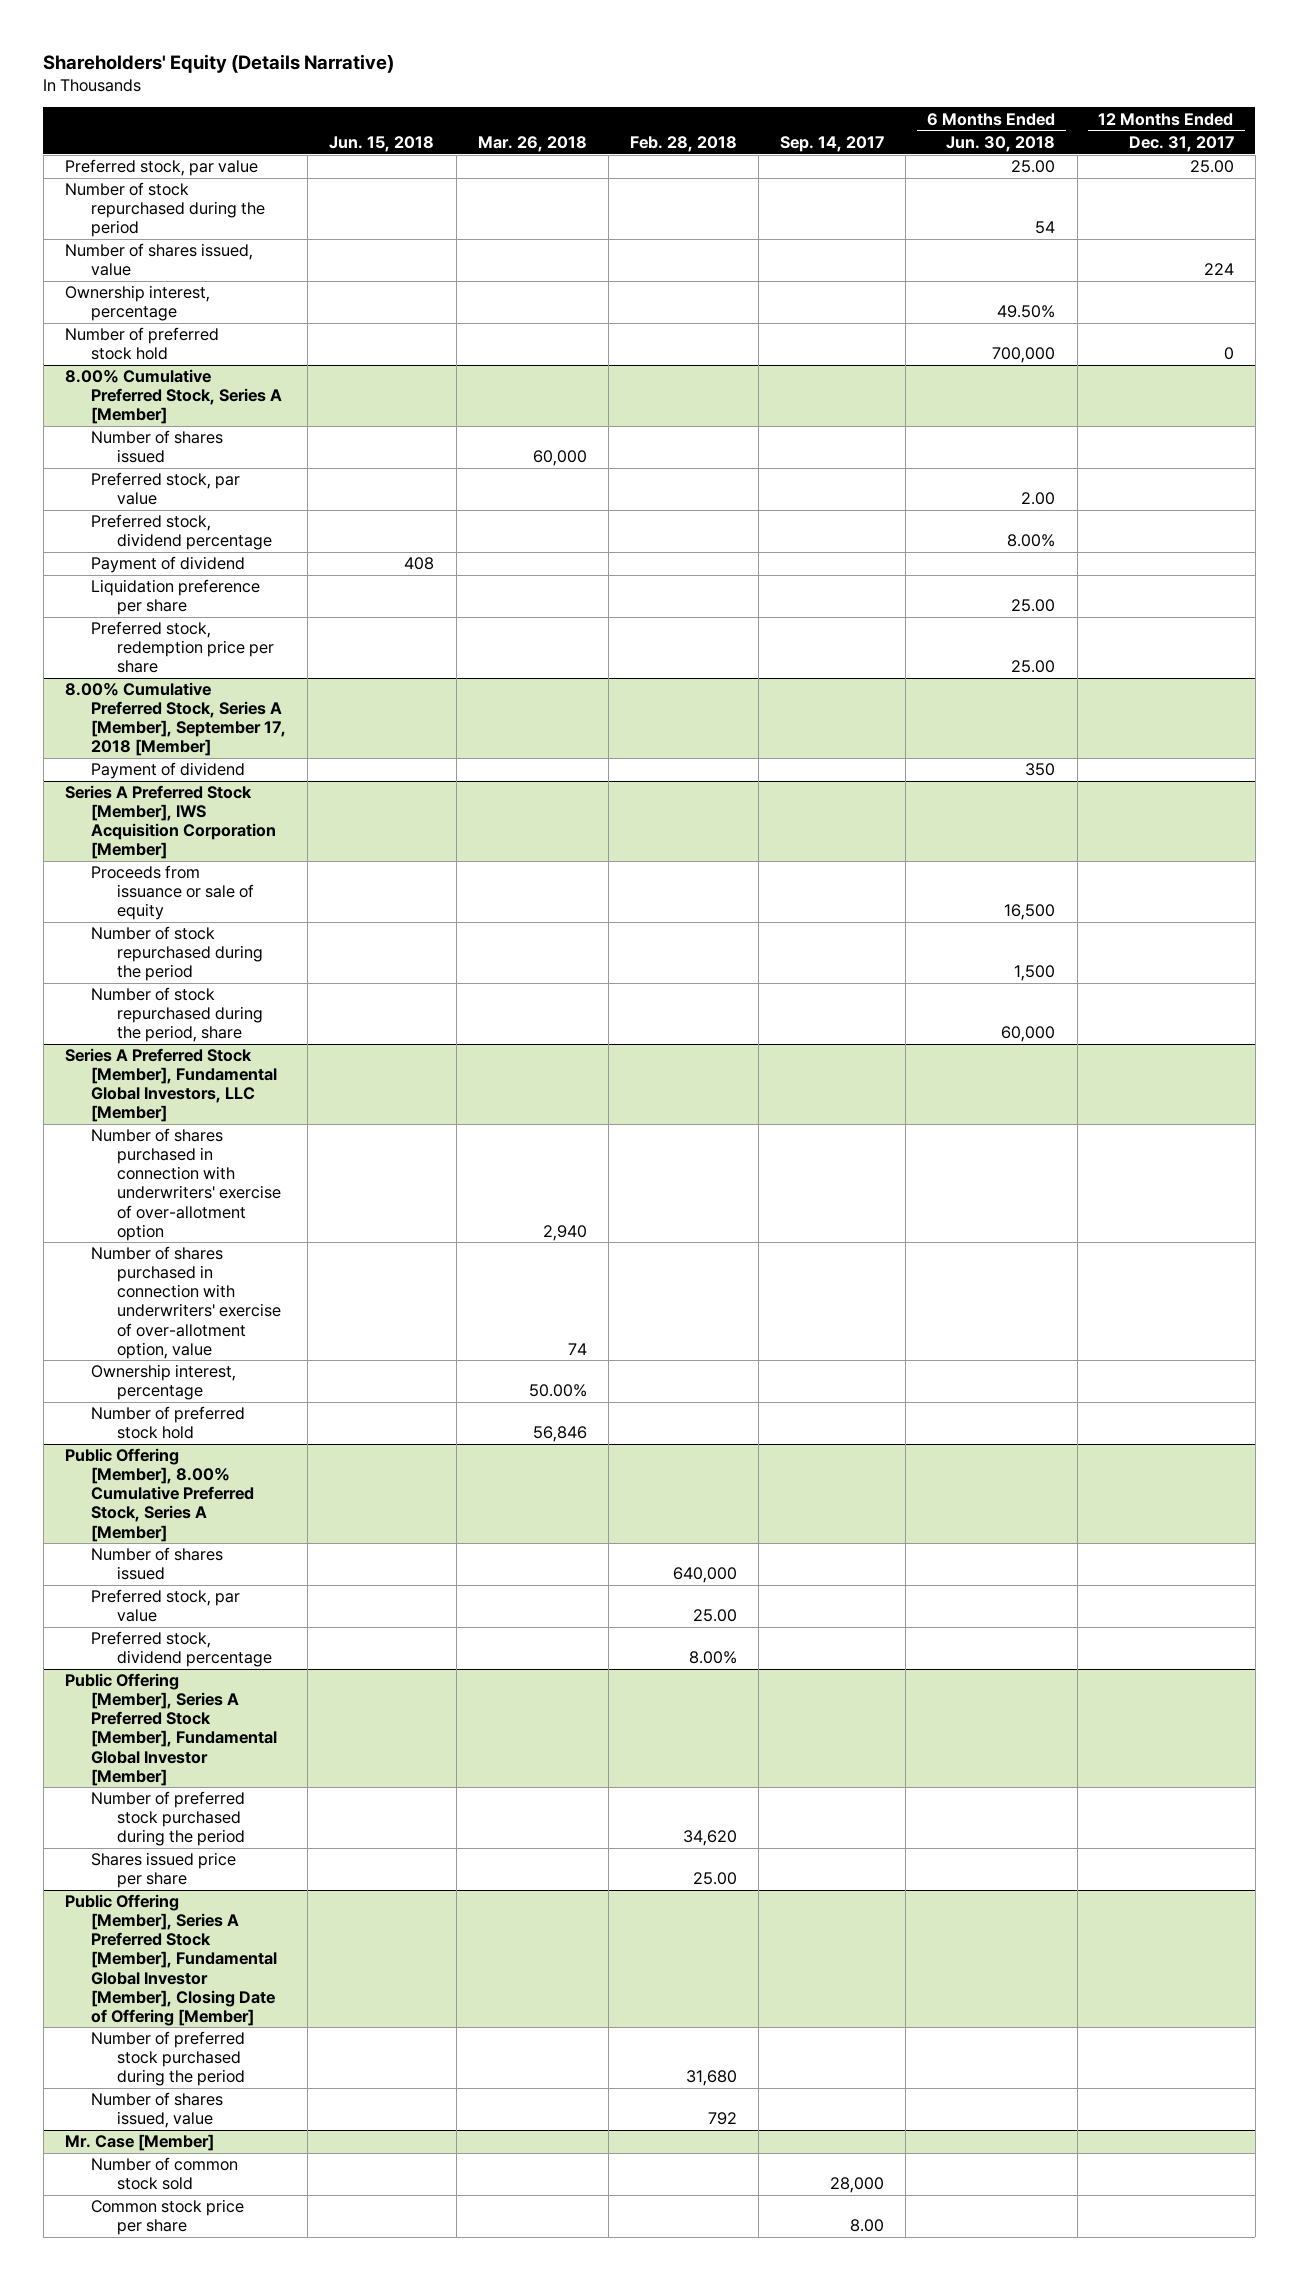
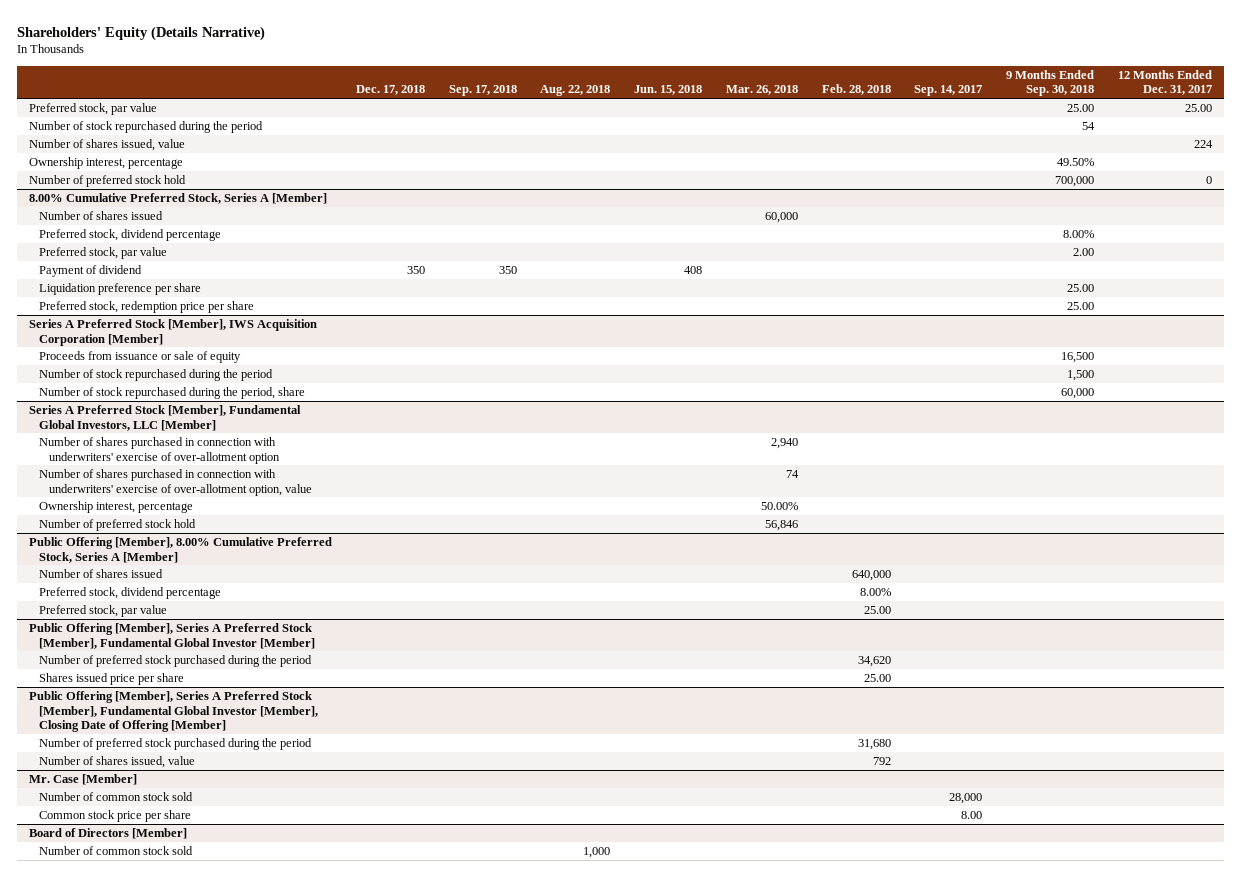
- | Jun. 15, 2018 | Mar. 26, 2018 | Feb. 28, 2018 | Sep. 14, 2017 | 6 Months Ended Jun. 30, 2018 | 12 Months Ended Dec. 31, 2017
+ | Dec. 17, 2018 | Sep. 17, 2018 | Aug. 22, 2018 | Jun. 15, 2018 | Mar. 26, 2018 | Feb. 28, 2018 | Sep. 14, 2017 | 9 Months Ended Sep. 30, 2018 | 12 Months Ended Dec. 31, 2017
@ 8.00% Cumulative Preferred Stock, Series A [Member]
moved down: Preferred stock, par value | | | | | | | | 2.00 |
- 8.00% Cumulative Preferred Stock, Series A [Member], September 17, 2018 [Member]
- Payment of dividend | | | | | 350 |
@ Public Offering [Member], 8.00% Cumulative Preferred Stock, Series A [Member]
moved down: Preferred stock, par value | | | | | | 25.00 | | |
+ Board of Directors [Member]
+ Number of common stock sold | | | 1,000 | | | | | |

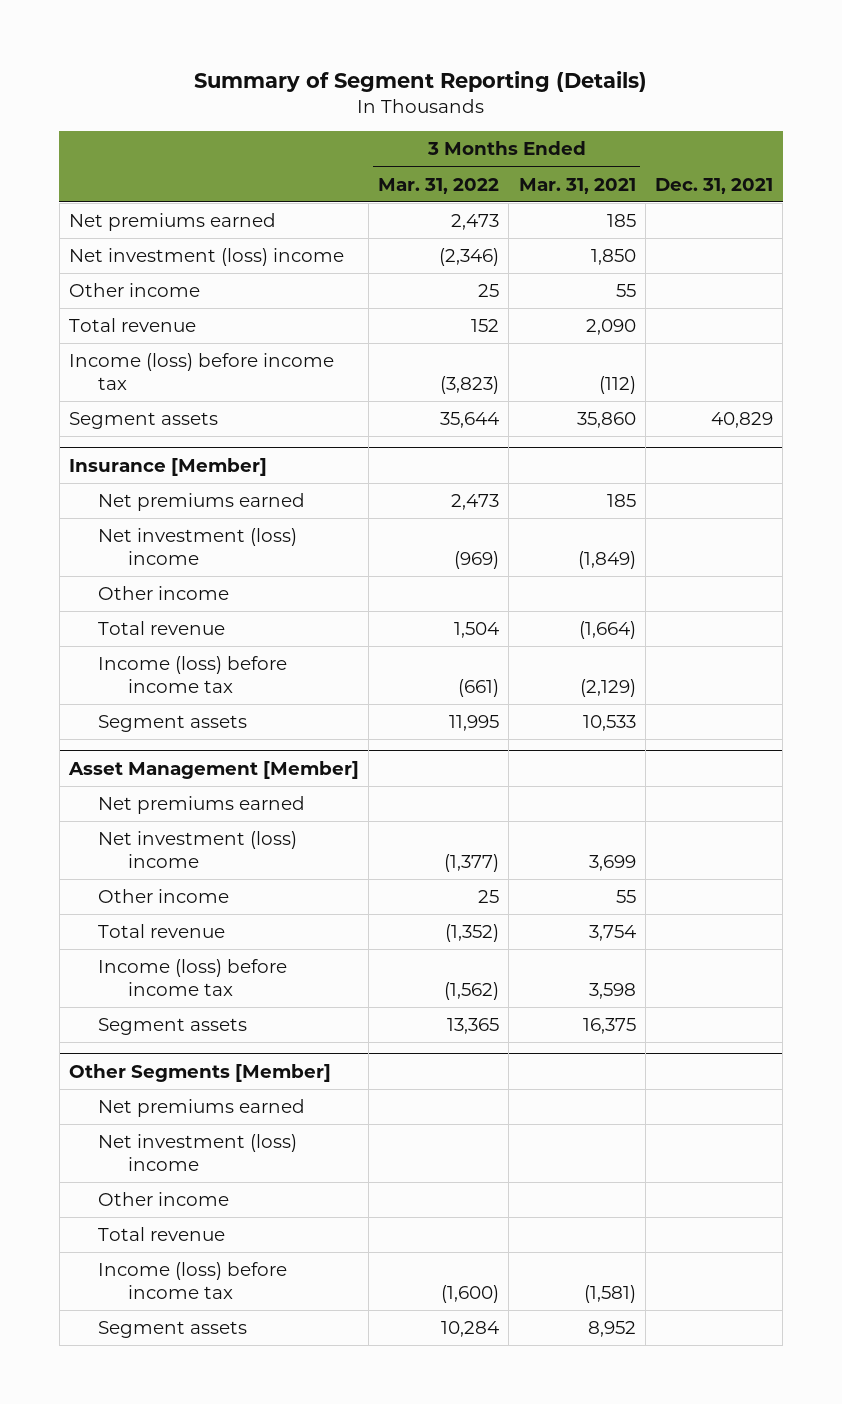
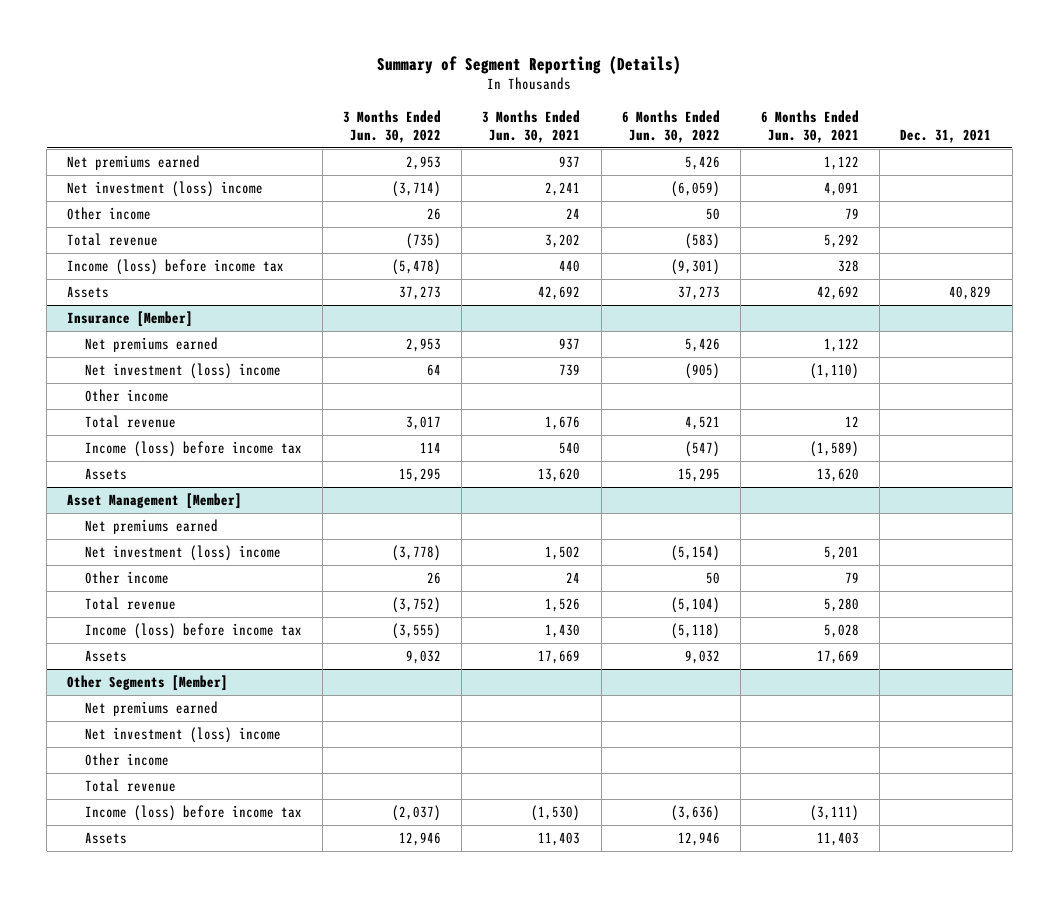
- | 3 Months Ended Mar. 31, 2022 | 3 Months Ended Mar. 31, 2021 | Dec. 31, 2021
+ | 3 Months Ended Jun. 30, 2022 | 3 Months Ended Jun. 30, 2021 | 6 Months Ended Jun. 30, 2022 | 6 Months Ended Jun. 30, 2021 | Dec. 31, 2021
- Segment assets | 35,644 | 35,860 | 40,829
+ Assets | 37,273 | 42,692 | 37,273 | 42,692 | 40,829
@ Insurance [Member]
- Segment assets | 11,995 | 10,533 |
+ Assets | 15,295 | 13,620 | 15,295 | 13,620 |
@ Asset Management [Member]
- Segment assets | 13,365 | 16,375 |
+ Assets | 9,032 | 17,669 | 9,032 | 17,669 |
@ Other Segments [Member]
- Segment assets | 10,284 | 8,952 |
+ Assets | 12,946 | 11,403 | 12,946 | 11,403 |

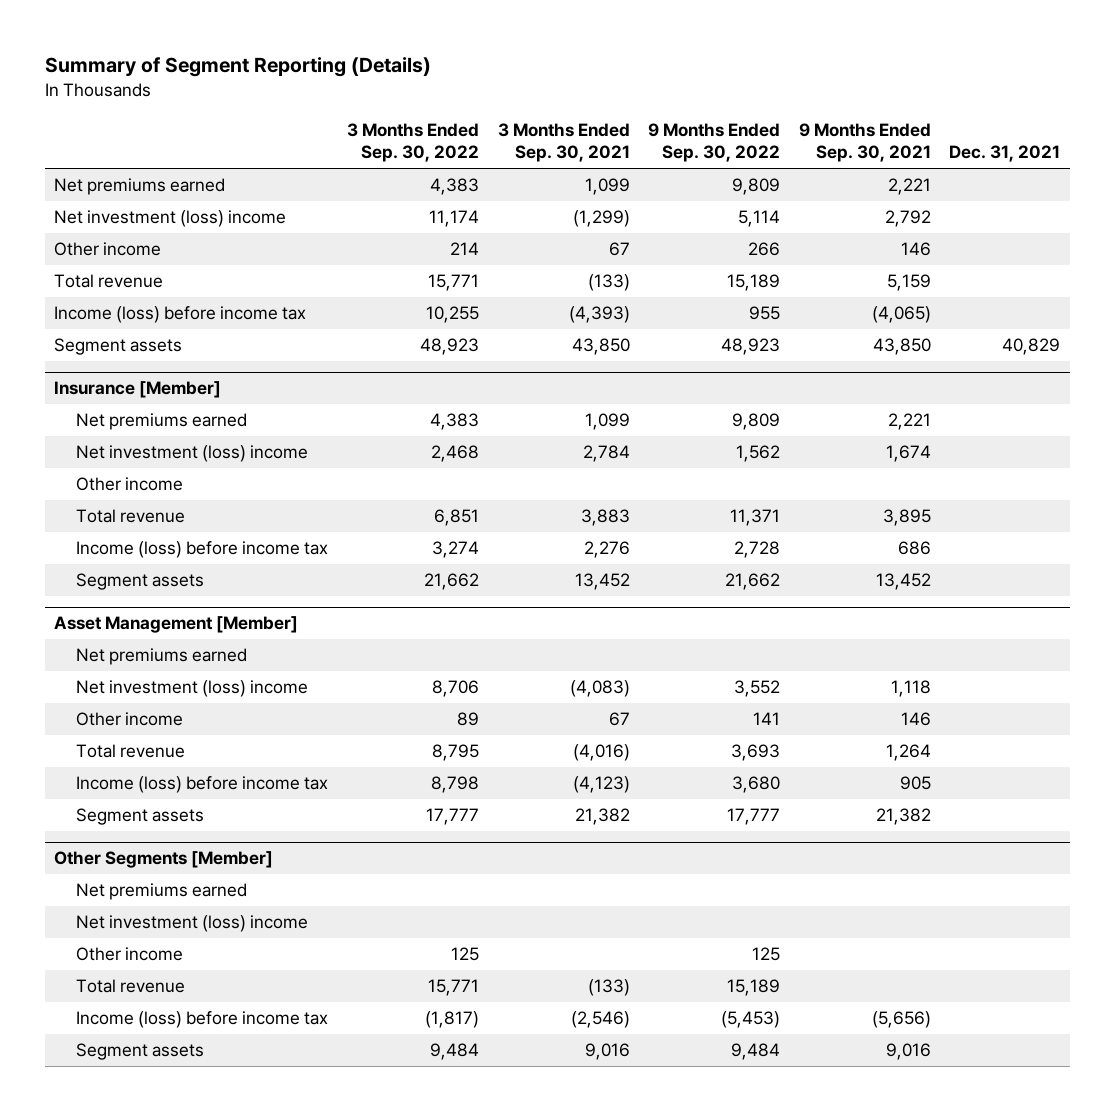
- | 3 Months Ended Jun. 30, 2022 | 3 Months Ended Jun. 30, 2021 | 6 Months Ended Jun. 30, 2022 | 6 Months Ended Jun. 30, 2021 | Dec. 31, 2021
+ | 3 Months Ended Sep. 30, 2022 | 3 Months Ended Sep. 30, 2021 | 9 Months Ended Sep. 30, 2022 | 9 Months Ended Sep. 30, 2021 | Dec. 31, 2021
- Assets | 37,273 | 42,692 | 37,273 | 42,692 | 40,829
+ Segment assets | 48,923 | 43,850 | 48,923 | 43,850 | 40,829
@ Insurance [Member]
- Assets | 15,295 | 13,620 | 15,295 | 13,620 |
+ Segment assets | 21,662 | 13,452 | 21,662 | 13,452 |
@ Asset Management [Member]
- Assets | 9,032 | 17,669 | 9,032 | 17,669 |
+ Segment assets | 17,777 | 21,382 | 17,777 | 21,382 |
@ Other Segments [Member]
- Assets | 12,946 | 11,403 | 12,946 | 11,403 |
+ Segment assets | 9,484 | 9,016 | 9,484 | 9,016 |

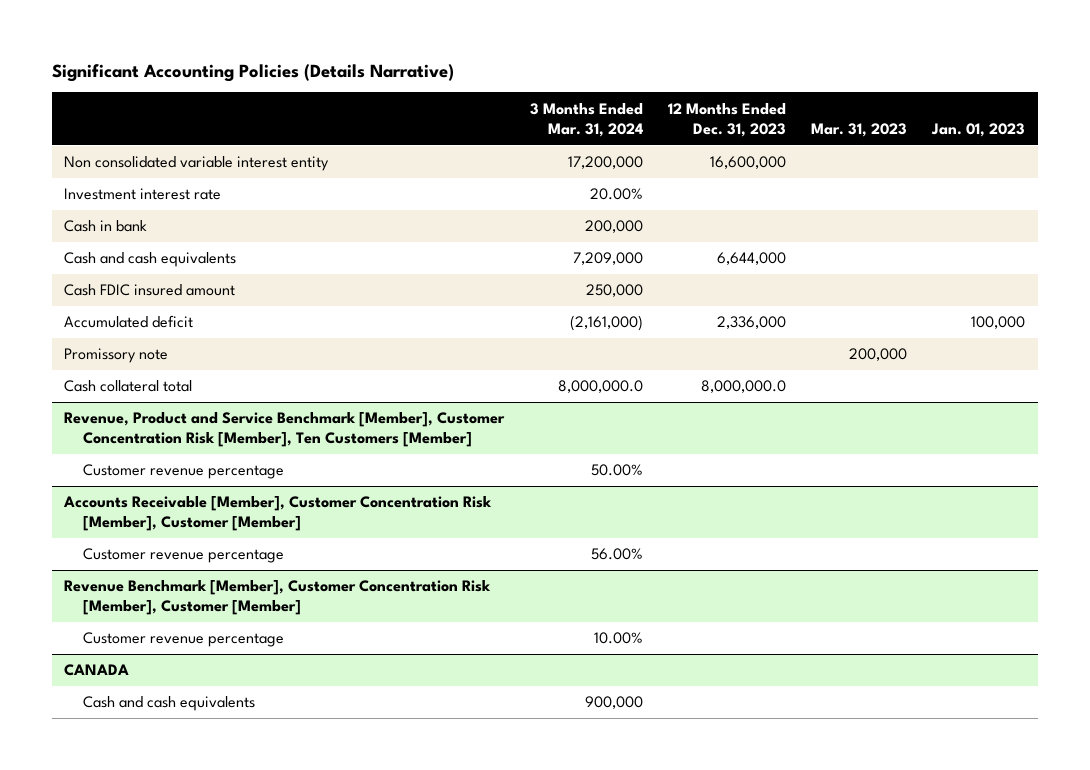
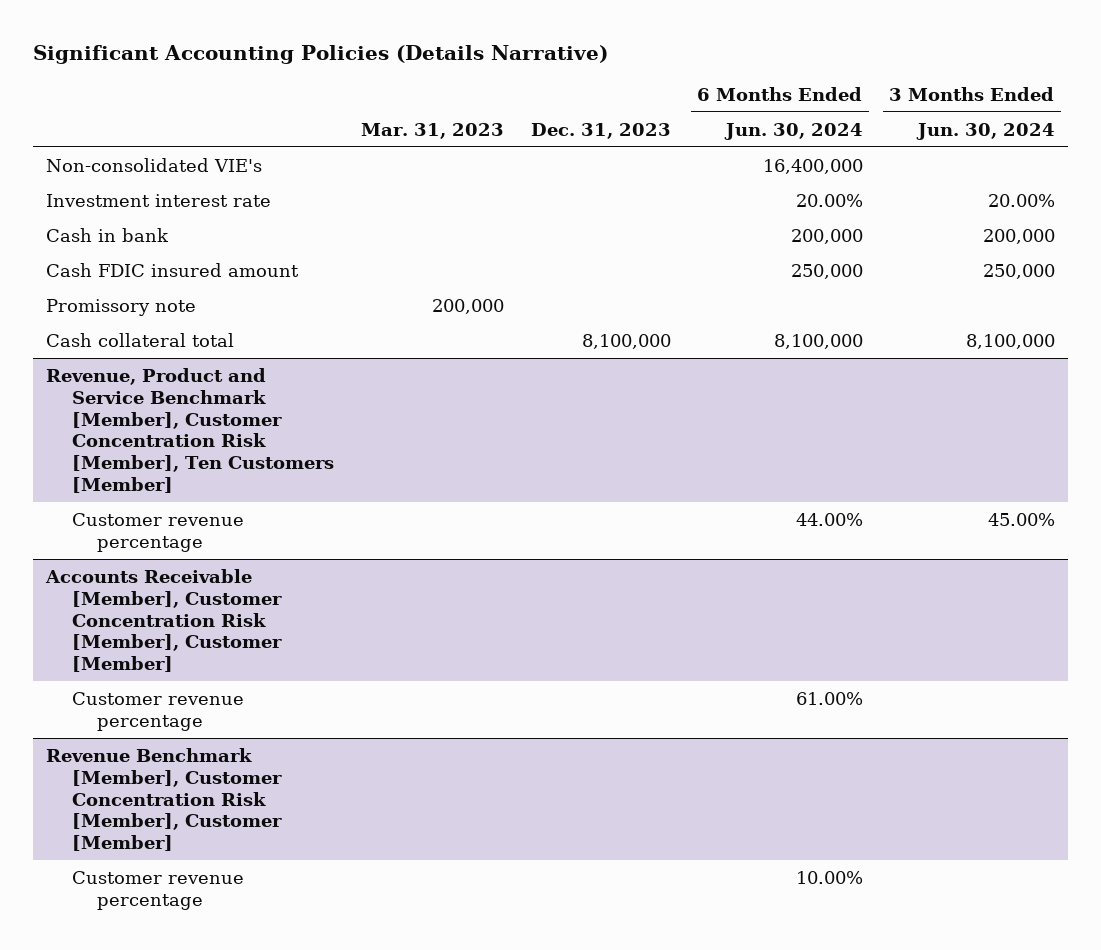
- | 3 Months Ended Mar. 31, 2024 | 12 Months Ended Dec. 31, 2023 | Mar. 31, 2023 | Jan. 01, 2023
+ | Mar. 31, 2023 | Dec. 31, 2023 | 6 Months Ended Jun. 30, 2024 | 3 Months Ended Jun. 30, 2024
- Non consolidated variable interest entity | 17,200,000 | 16,600,000 | |
+ Non-consolidated VIE's | | | 16,400,000 |
- Cash and cash equivalents | 7,209,000 | 6,644,000 | |
- Accumulated deficit | (2,161,000) | 2,336,000 | | 100,000
- CANADA
- Cash and cash equivalents | 900,000 | | |

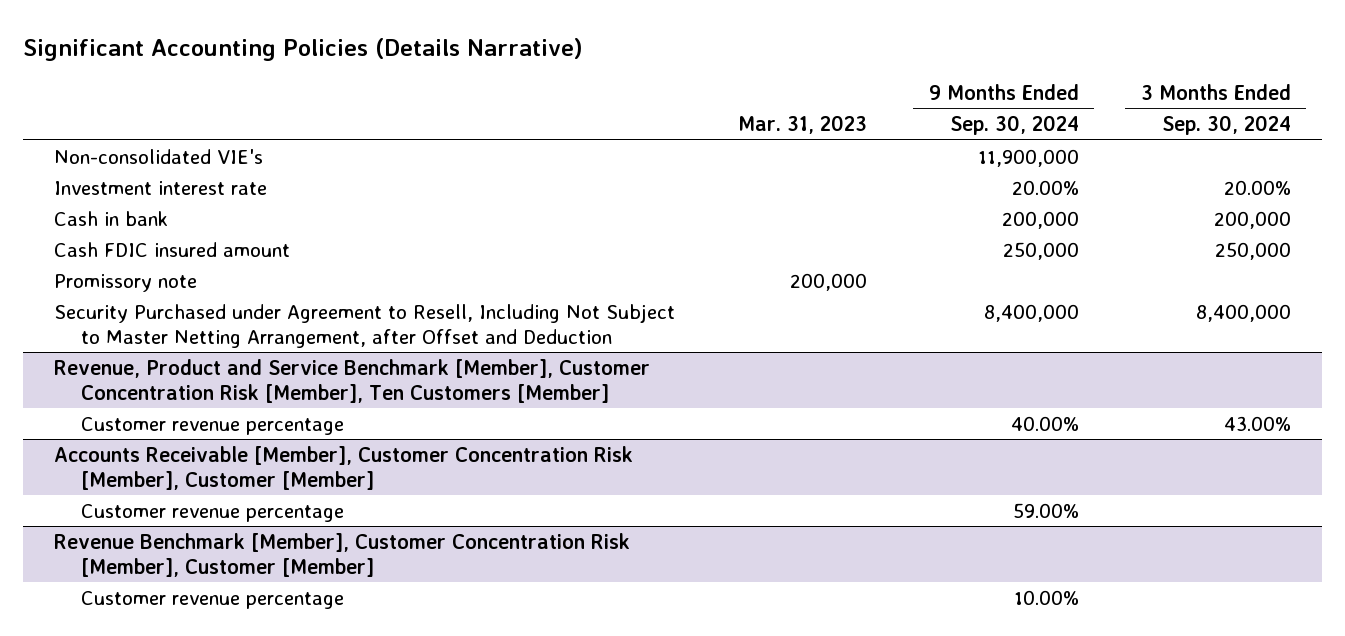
- | Mar. 31, 2023 | Dec. 31, 2023 | 6 Months Ended Jun. 30, 2024 | 3 Months Ended Jun. 30, 2024
+ | Mar. 31, 2023 | 9 Months Ended Sep. 30, 2024 | 3 Months Ended Sep. 30, 2024
- Cash collateral total | | 8,100,000 | 8,100,000 | 8,100,000
+ Security Purchased under Agreement to Resell, Including Not Subject to Master Netting Arrangement, after Offset and Deduction | | 8,400,000 | 8,400,000

